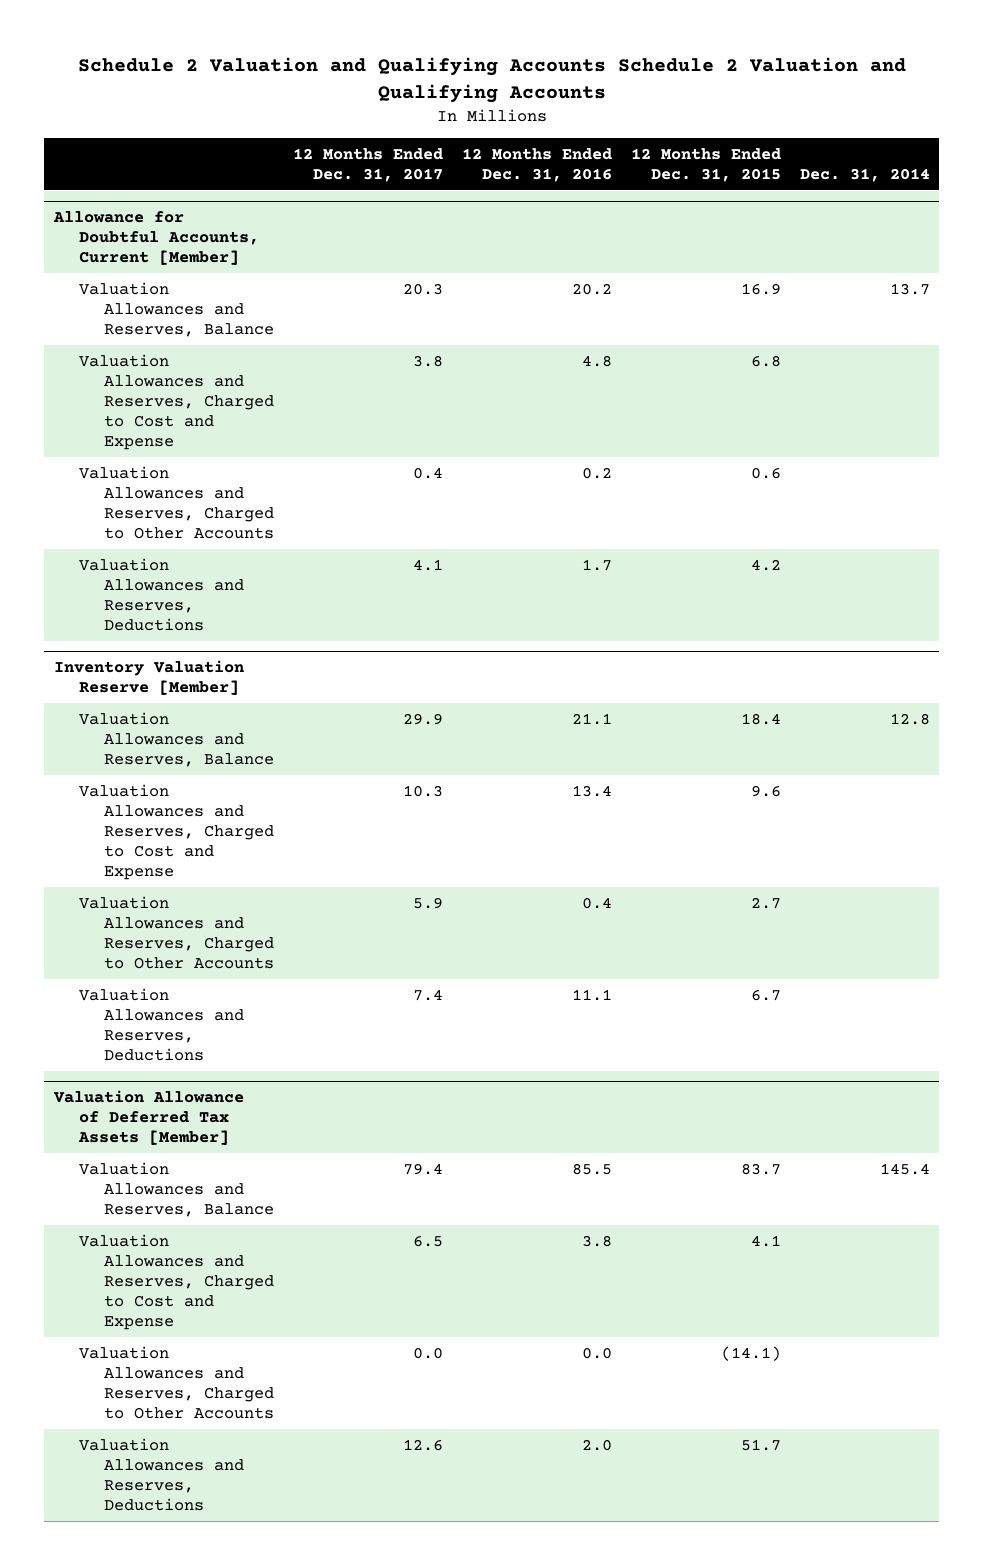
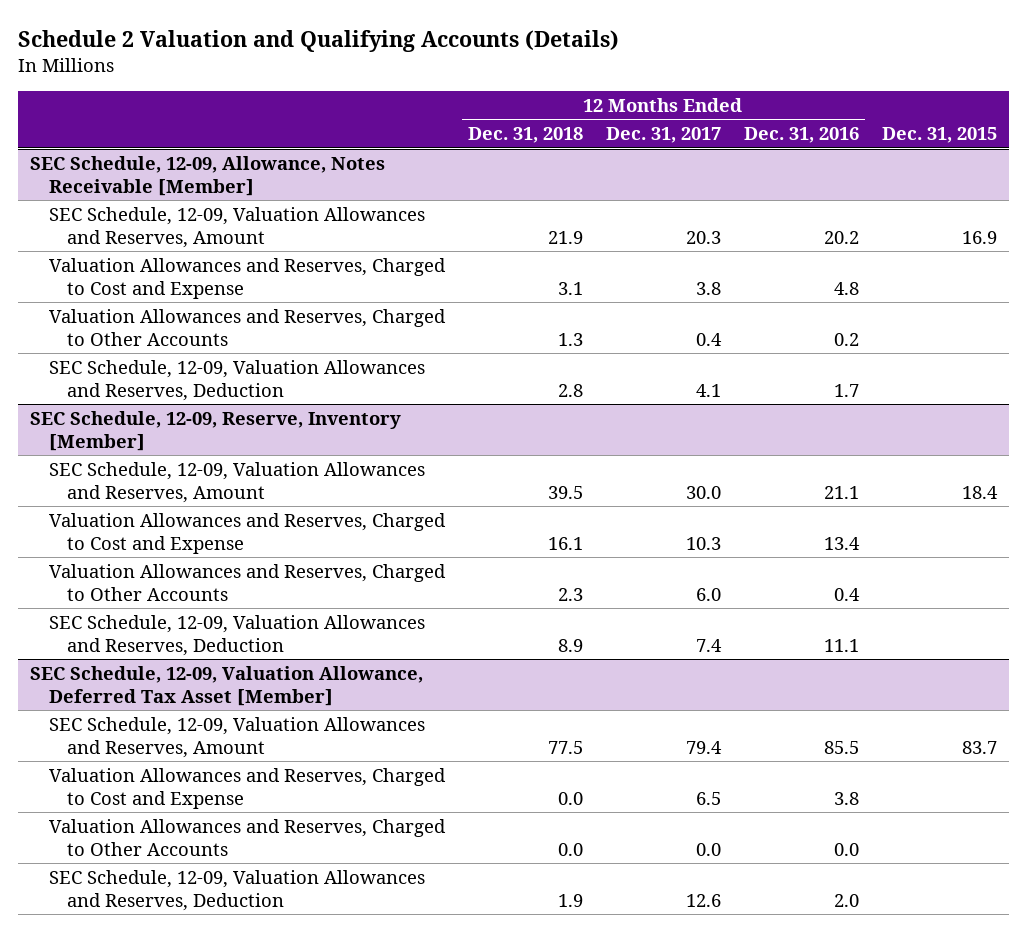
- Schedule 2 Valuation and Qualifying Accounts Schedule 2 Valuation and Qualifying Accounts
+ Schedule 2 Valuation and Qualifying Accounts (Details)
- | 12 Months Ended Dec. 31, 2017 | 12 Months Ended Dec. 31, 2016 | 12 Months Ended Dec. 31, 2015 | Dec. 31, 2014
+ | 12 Months Ended Dec. 31, 2018 | 12 Months Ended Dec. 31, 2017 | 12 Months Ended Dec. 31, 2016 | Dec. 31, 2015
- Allowance for Doubtful Accounts, Current [Member]
- Valuation Allowances and Reserves, Balance | 20.3 | 20.2 | 16.9 | 13.7
+ SEC Schedule, 12-09, Allowance, Notes Receivable [Member]
+ SEC Schedule, 12-09, Valuation Allowances and Reserves, Amount | 21.9 | 20.3 | 20.2 | 16.9
- Valuation Allowances and Reserves, Deductions | 4.1 | 1.7 | 4.2 |
- Inventory Valuation Reserve [Member]
- Valuation Allowances and Reserves, Balance | 29.9 | 21.1 | 18.4 | 12.8
+ SEC Schedule, 12-09, Valuation Allowances and Reserves, Deduction | 2.8 | 4.1 | 1.7 |
+ SEC Schedule, 12-09, Reserve, Inventory [Member]
+ SEC Schedule, 12-09, Valuation Allowances and Reserves, Amount | 39.5 | 30.0 | 21.1 | 18.4
- Valuation Allowances and Reserves, Charged to Other Accounts | 5.9 | 0.4 | 2.7 |
- Valuation Allowances and Reserves, Deductions | 7.4 | 11.1 | 6.7 |
- Valuation Allowance of Deferred Tax Assets [Member]
- Valuation Allowances and Reserves, Balance | 79.4 | 85.5 | 83.7 | 145.4
+ Valuation Allowances and Reserves, Charged to Other Accounts | 2.3 | 6.0 | 0.4 |
+ SEC Schedule, 12-09, Valuation Allowances and Reserves, Deduction | 8.9 | 7.4 | 11.1 |
+ SEC Schedule, 12-09, Valuation Allowance, Deferred Tax Asset [Member]
+ SEC Schedule, 12-09, Valuation Allowances and Reserves, Amount | 77.5 | 79.4 | 85.5 | 83.7
- Valuation Allowances and Reserves, Deductions | 12.6 | 2.0 | 51.7 |
+ SEC Schedule, 12-09, Valuation Allowances and Reserves, Deduction | 1.9 | 12.6 | 2.0 |

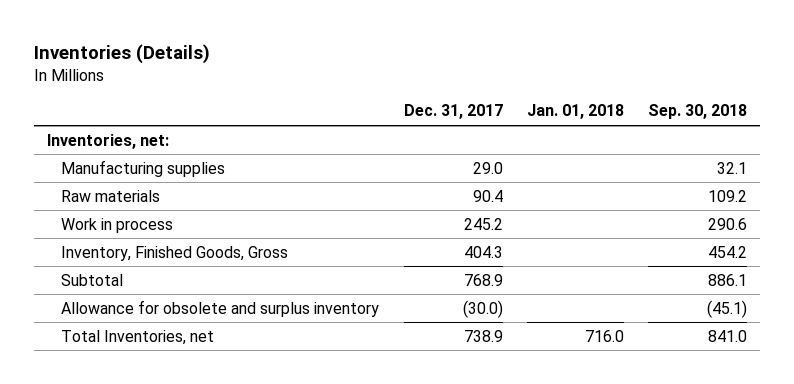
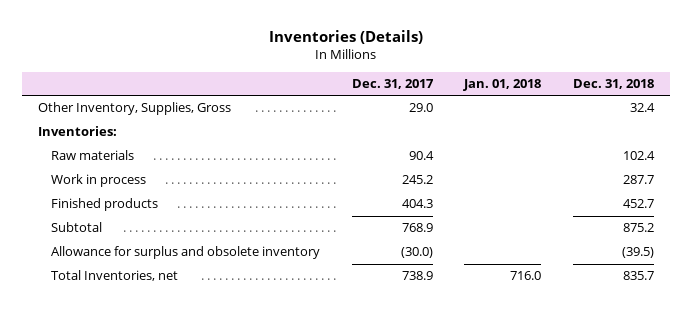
- | Dec. 31, 2017 | Jan. 01, 2018 | Sep. 30, 2018
+ | Dec. 31, 2017 | Jan. 01, 2018 | Dec. 31, 2018
- Inventories, net:
- Manufacturing supplies | 29.0 | | 32.1
+ Other Inventory, Supplies, Gross | 29.0 | | 32.4
+ Inventories:
- Inventory, Finished Goods, Gross | 404.3 | | 454.2
+ Finished products | 404.3 | | 452.7
- Allowance for obsolete and surplus inventory | (30.0) | | (45.1)
+ Allowance for surplus and obsolete inventory | (30.0) | | (39.5)

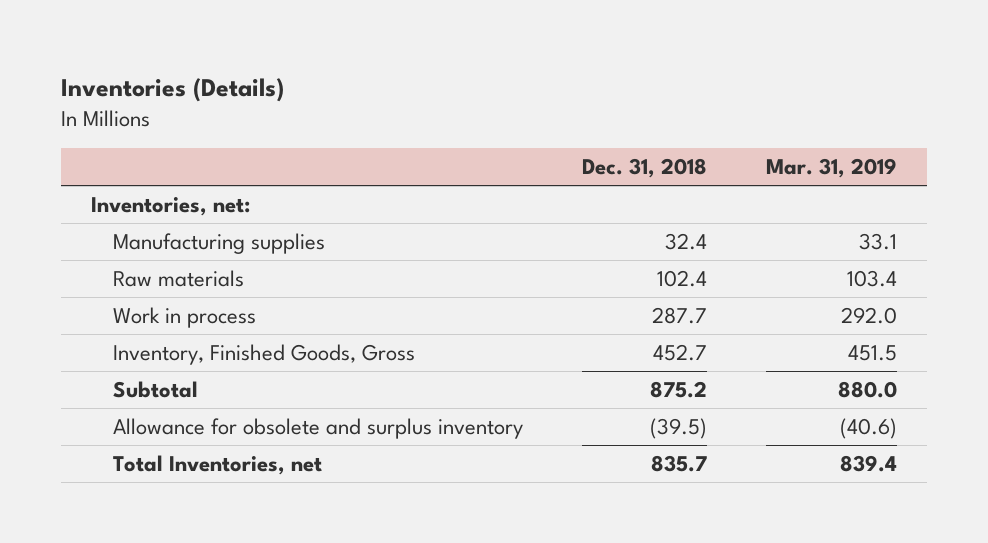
- | Dec. 31, 2017 | Jan. 01, 2018 | Dec. 31, 2018
+ | Dec. 31, 2018 | Mar. 31, 2019
- Other Inventory, Supplies, Gross | 29.0 | | 32.4
- Inventories:
+ Inventories, net:
+ Manufacturing supplies | 32.4 | 33.1
- Finished products | 404.3 | | 452.7
+ Inventory, Finished Goods, Gross | 452.7 | 451.5
- Allowance for surplus and obsolete inventory | (30.0) | | (39.5)
+ Allowance for obsolete and surplus inventory | (39.5) | (40.6)

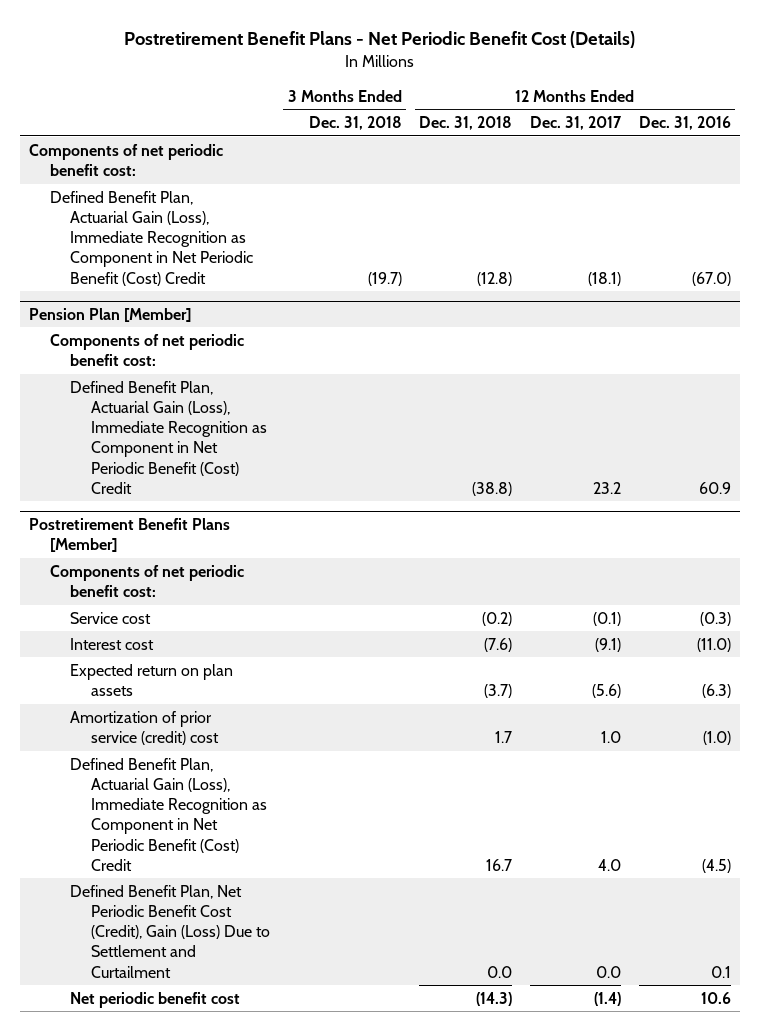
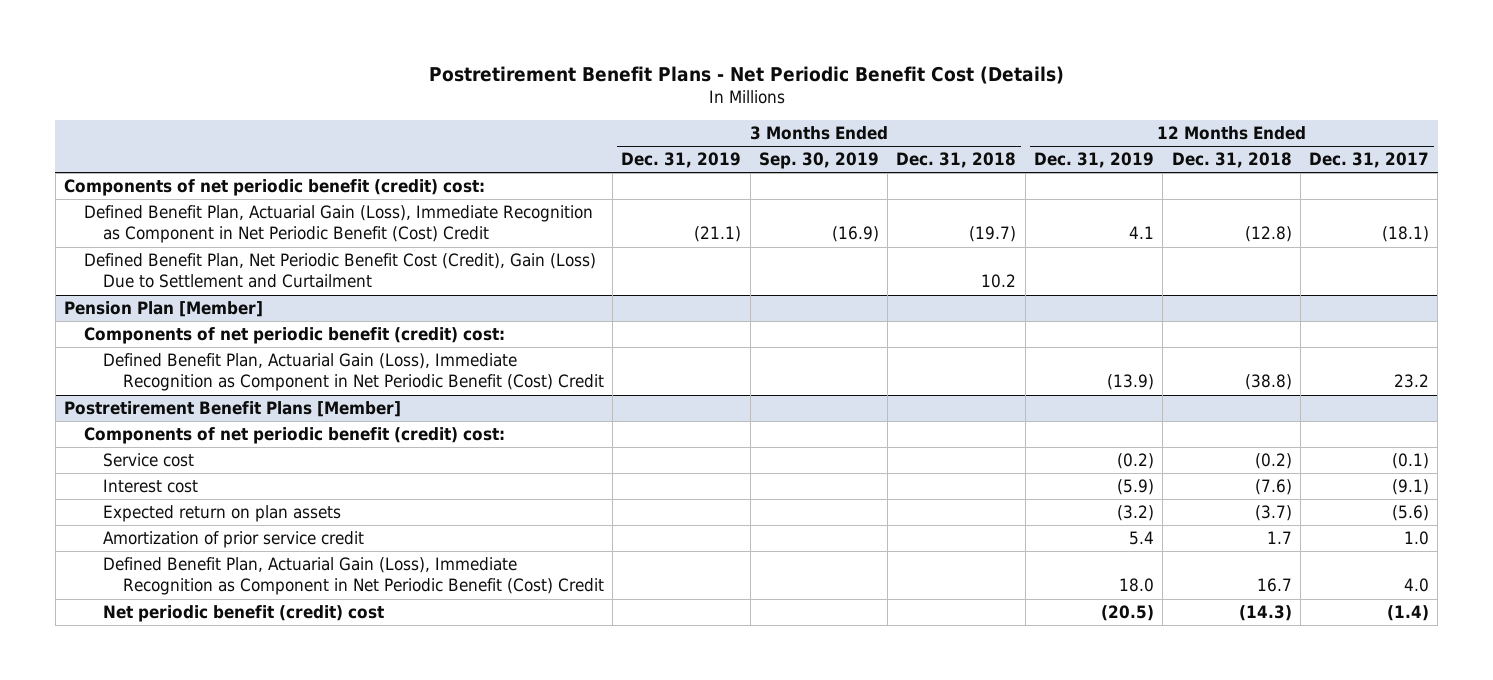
- | 3 Months Ended Dec. 31, 2018 | 12 Months Ended Dec. 31, 2018 | 12 Months Ended Dec. 31, 2017 | 12 Months Ended Dec. 31, 2016
+ | 3 Months Ended Dec. 31, 2019 | 3 Months Ended Sep. 30, 2019 | 3 Months Ended Dec. 31, 2018 | 12 Months Ended Dec. 31, 2019 | 12 Months Ended Dec. 31, 2018 | 12 Months Ended Dec. 31, 2017
- Components of net periodic benefit cost:
+ Components of net periodic benefit (credit) cost:
+ Defined Benefit Plan, Net Periodic Benefit Cost (Credit), Gain (Loss) Due to Settlement and Curtailment | | | 10.2 | | |
@ Pension Plan [Member]
- Components of net periodic benefit cost:
+ Components of net periodic benefit (credit) cost:
@ Postretirement Benefit Plans [Member]
- Components of net periodic benefit cost:
+ Components of net periodic benefit (credit) cost:
- Amortization of prior service (credit) cost | | 1.7 | 1.0 | (1.0)
+ Amortization of prior service credit | | | | 5.4 | 1.7 | 1.0
- Defined Benefit Plan, Net Periodic Benefit Cost (Credit), Gain (Loss) Due to Settlement and Curtailment | | 0.0 | 0.0 | 0.1
- Net periodic benefit cost | | (14.3) | (1.4) | 10.6
+ Net periodic benefit (credit) cost | | | | (20.5) | (14.3) | (1.4)

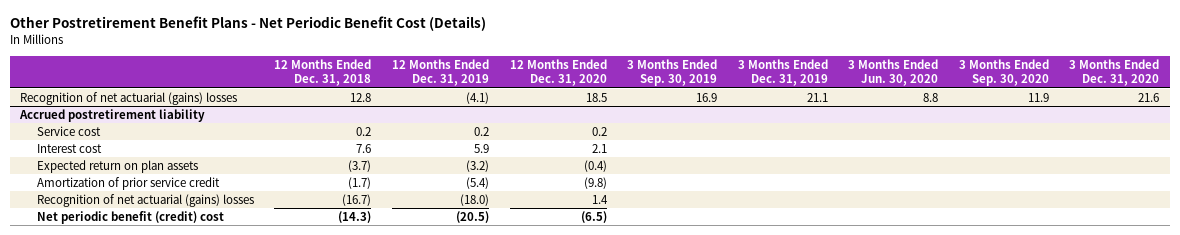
- Postretirement Benefit Plans - Net Periodic Benefit Cost (Details)
+ Other Postretirement Benefit Plans - Net Periodic Benefit Cost (Details)
- | 3 Months Ended Dec. 31, 2019 | 3 Months Ended Sep. 30, 2019 | 3 Months Ended Dec. 31, 2018 | 12 Months Ended Dec. 31, 2019 | 12 Months Ended Dec. 31, 2018 | 12 Months Ended Dec. 31, 2017
+ | 12 Months Ended Dec. 31, 2018 | 12 Months Ended Dec. 31, 2019 | 12 Months Ended Dec. 31, 2020 | 3 Months Ended Sep. 30, 2019 | 3 Months Ended Dec. 31, 2019 | 3 Months Ended Jun. 30, 2020 | 3 Months Ended Sep. 30, 2020 | 3 Months Ended Dec. 31, 2020
- Components of net periodic benefit (credit) cost:
- Defined Benefit Plan, Actuarial Gain (Loss), Immediate Recognition as Component in Net Periodic Benefit (Cost) Credit | (21.1) | (16.9) | (19.7) | 4.1 | (12.8) | (18.1)
- Defined Benefit Plan, Net Periodic Benefit Cost (Credit), Gain (Loss) Due to Settlement and Curtailment | | | 10.2 | | |
- Pension Plan [Member]
- Components of net periodic benefit (credit) cost:
- Defined Benefit Plan, Actuarial Gain (Loss), Immediate Recognition as Component in Net Periodic Benefit (Cost) Credit | | | | (13.9) | (38.8) | 23.2
- Postretirement Benefit Plans [Member]
- Components of net periodic benefit (credit) cost:
- Service cost | | | | (0.2) | (0.2) | (0.1)
- Interest cost | | | | (5.9) | (7.6) | (9.1)
+ Recognition of net actuarial (gains) losses | 12.8 | (4.1) | 18.5 | 16.9 | 21.1 | 8.8 | 11.9 | 21.6
+ Accrued postretirement liability
+ Service cost | 0.2 | 0.2 | 0.2 | | | | |
+ Interest cost | 7.6 | 5.9 | 2.1 | | | | |
- Amortization of prior service credit | | | | 5.4 | 1.7 | 1.0
- Defined Benefit Plan, Actuarial Gain (Loss), Immediate Recognition as Component in Net Periodic Benefit (Cost) Credit | | | | 18.0 | 16.7 | 4.0
+ Amortization of prior service credit | (1.7) | (5.4) | (9.8) | | | | |
+ Recognition of net actuarial (gains) losses | (16.7) | (18.0) | 1.4 | | | | |

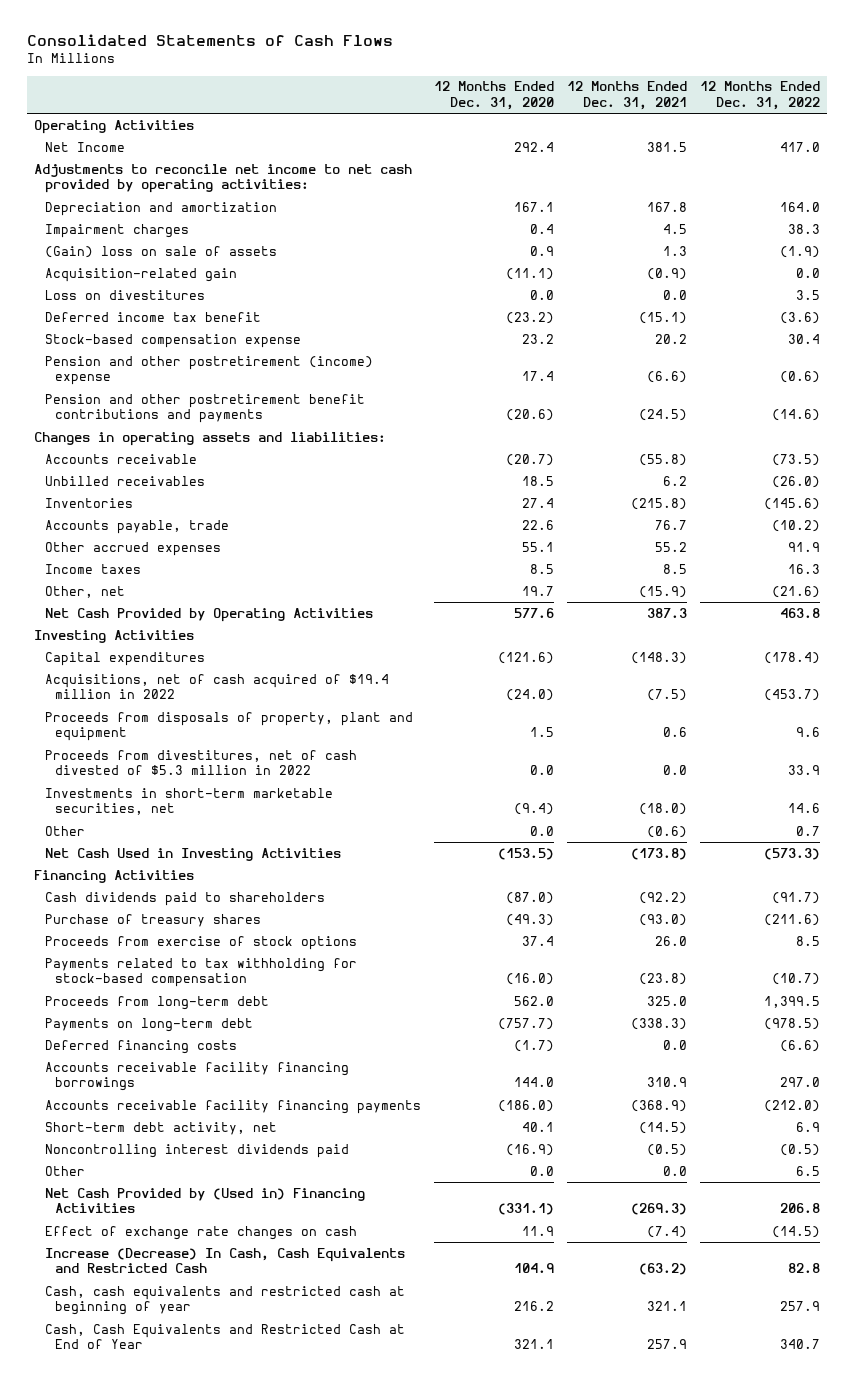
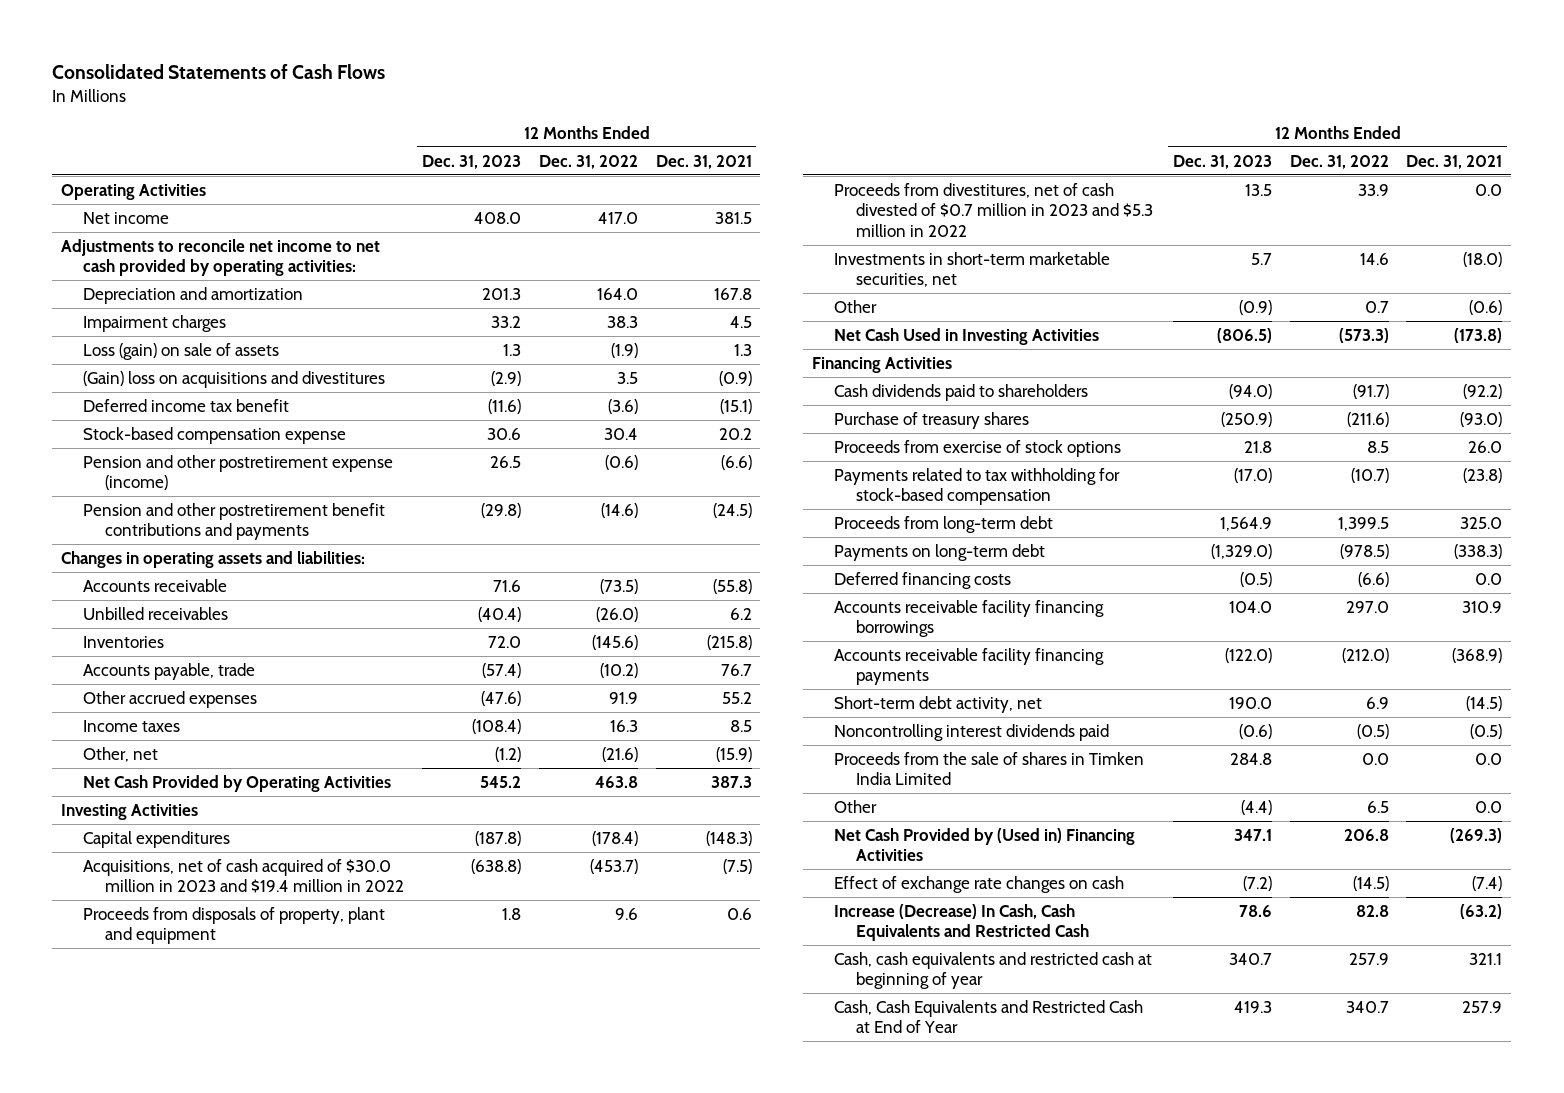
- | 12 Months Ended Dec. 31, 2020 | 12 Months Ended Dec. 31, 2021 | 12 Months Ended Dec. 31, 2022
+ | 12 Months Ended Dec. 31, 2023 | 12 Months Ended Dec. 31, 2022 | 12 Months Ended Dec. 31, 2021
- Net Income | 292.4 | 381.5 | 417.0
+ Net income | 408.0 | 417.0 | 381.5
- (Gain) loss on sale of assets | 0.9 | 1.3 | (1.9)
- Acquisition-related gain | (11.1) | (0.9) | 0.0
- Loss on divestitures | 0.0 | 0.0 | 3.5
+ Loss (gain) on sale of assets | 1.3 | (1.9) | 1.3
+ (Gain) loss on acquisitions and divestitures | (2.9) | 3.5 | (0.9)
- Pension and other postretirement (income) expense | 17.4 | (6.6) | (0.6)
+ Pension and other postretirement expense (income) | 26.5 | (0.6) | (6.6)
- Acquisitions, net of cash acquired of $19.4 million in 2022 | (24.0) | (7.5) | (453.7)
+ Acquisitions, net of cash acquired of $30.0 million in 2023 and $19.4 million in 2022 | (638.8) | (453.7) | (7.5)
- Proceeds from divestitures, net of cash divested of $5.3 million in 2022 | 0.0 | 0.0 | 33.9
+ Proceeds from divestitures, net of cash divested of $0.7 million in 2023 and $5.3 million in 2022 | 13.5 | 33.9 | 0.0
+ Proceeds from the sale of shares in Timken India Limited | 284.8 | 0.0 | 0.0

